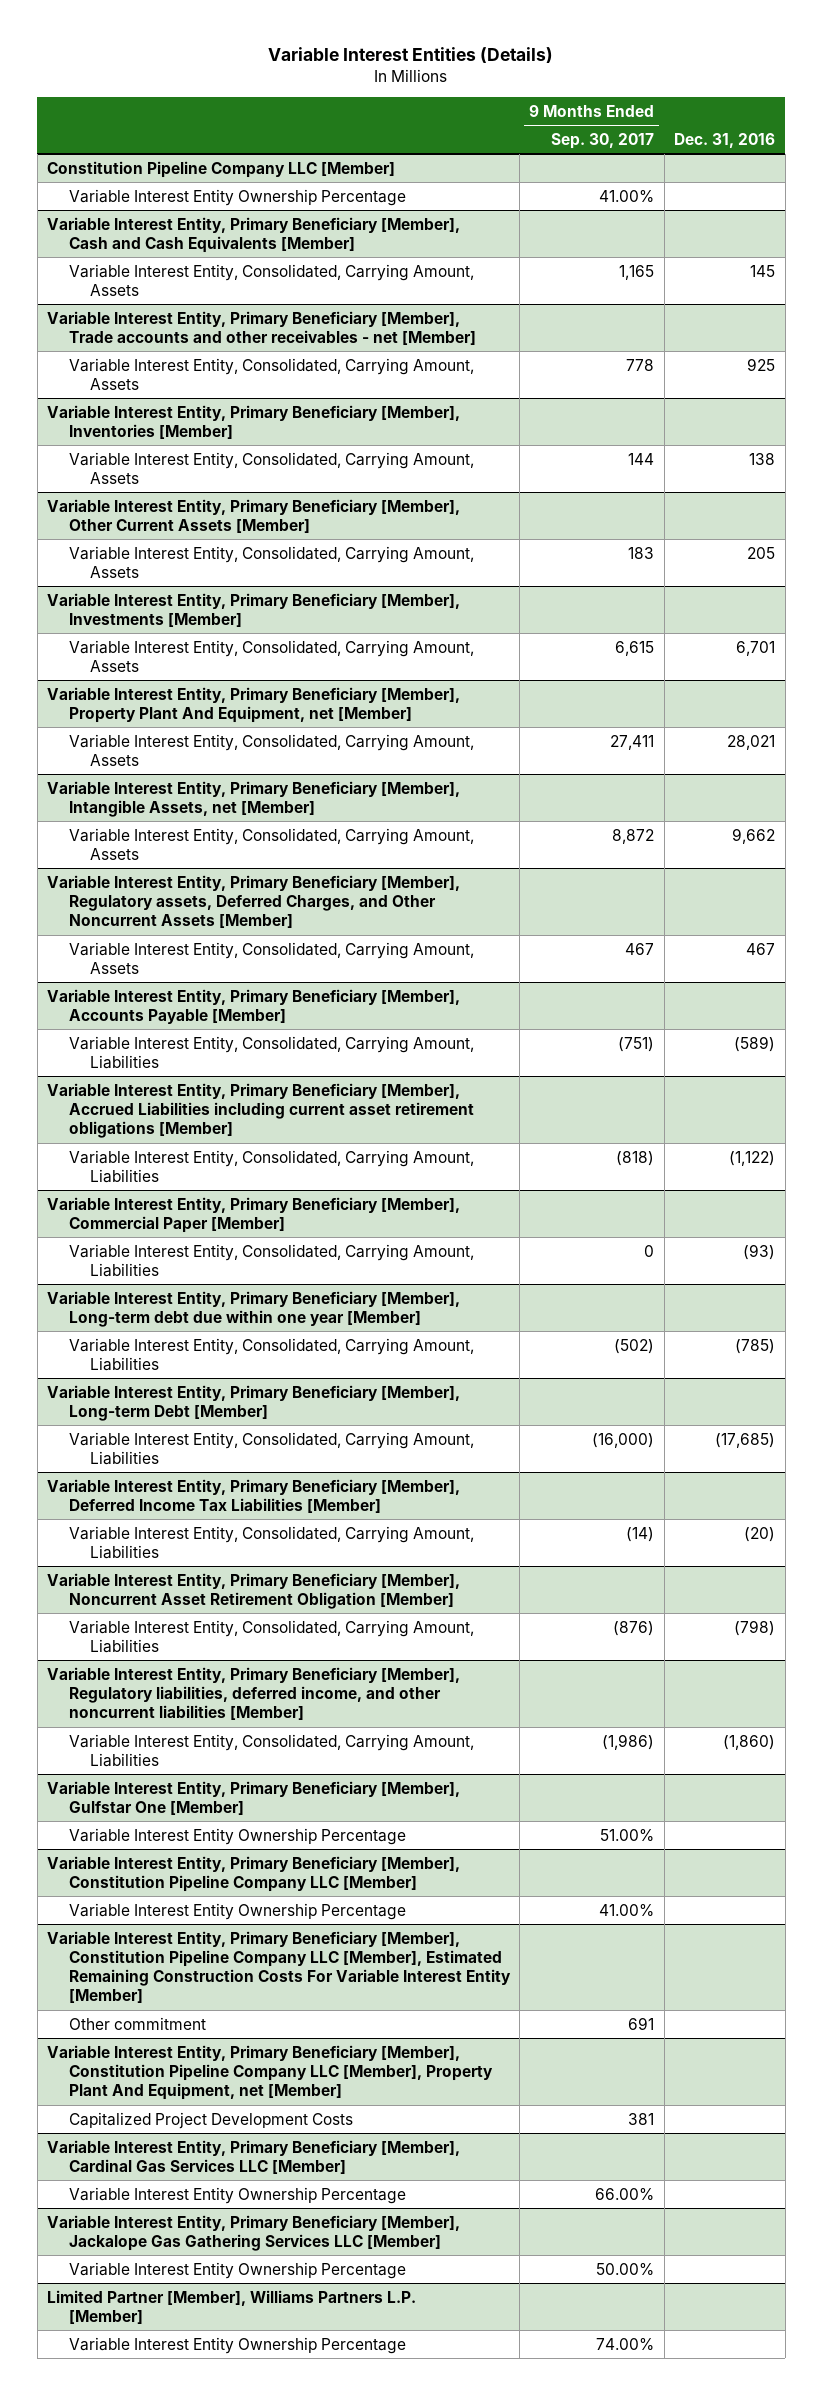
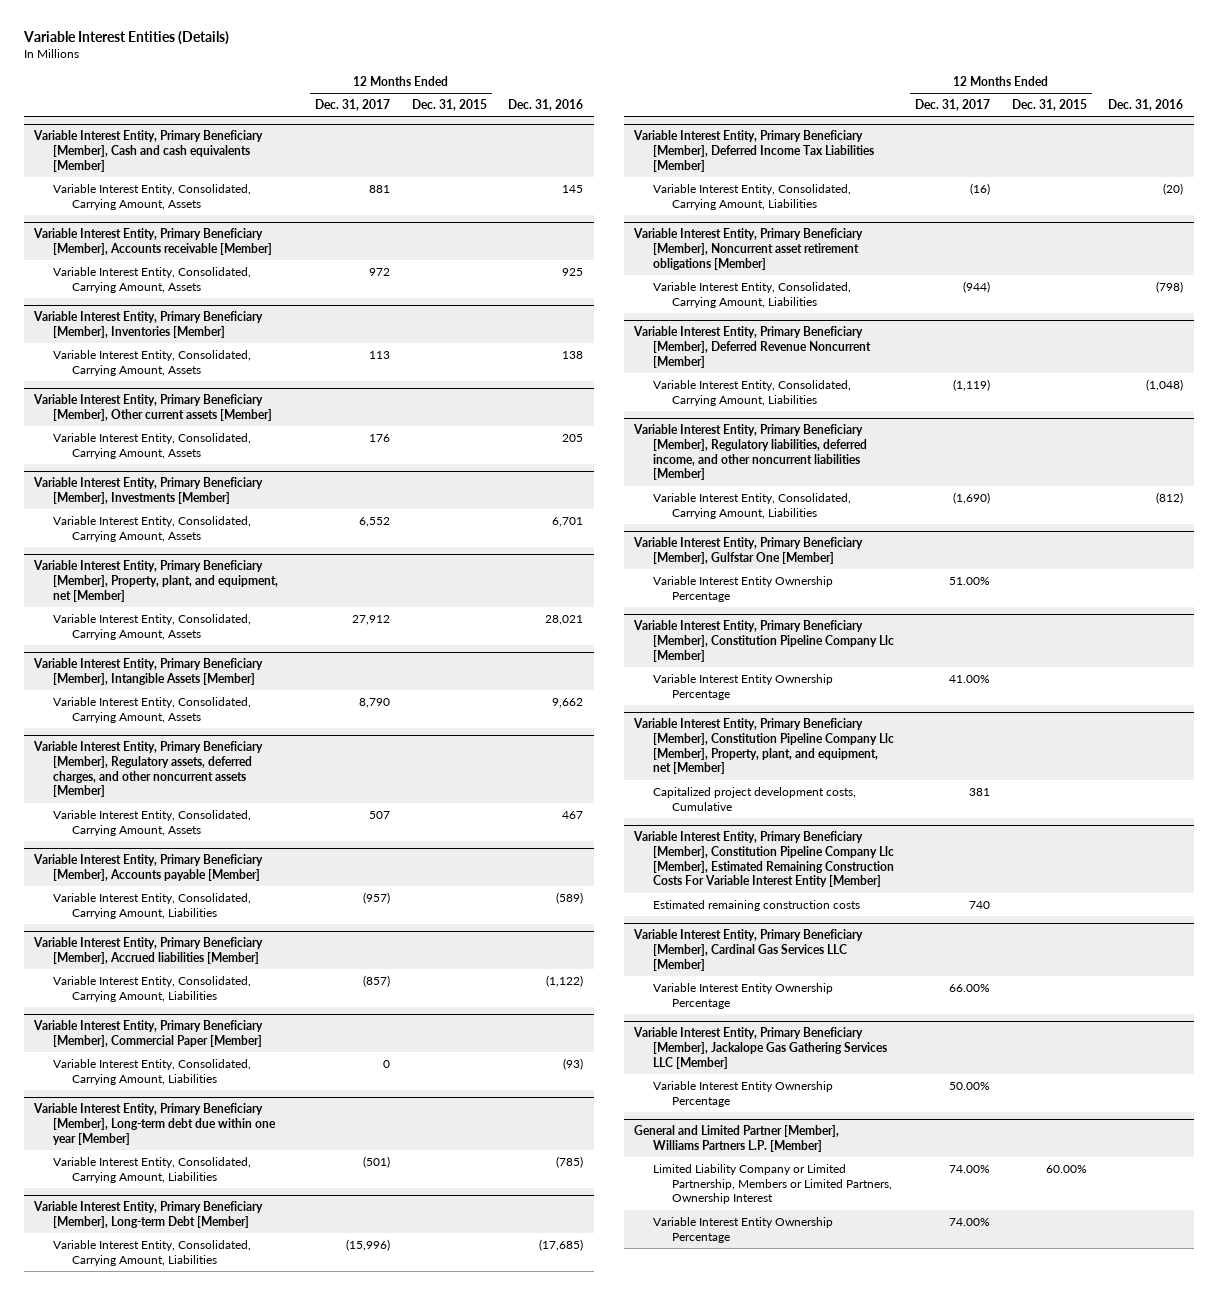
- | 9 Months Ended Sep. 30, 2017 | Dec. 31, 2016
+ | 12 Months Ended Dec. 31, 2017 | 12 Months Ended Dec. 31, 2015 | Dec. 31, 2016
- Constitution Pipeline Company LLC [Member]
- Variable Interest Entity Ownership Percentage | 41.00% |
- Variable Interest Entity, Primary Beneficiary [Member], Cash and Cash Equivalents [Member]
+ Variable Interest Entity, Primary Beneficiary [Member], Cash and cash equivalents [Member]
- Variable Interest Entity, Primary Beneficiary [Member], Trade accounts and other receivables - net [Member]
+ Variable Interest Entity, Primary Beneficiary [Member], Accounts receivable [Member]
- Variable Interest Entity, Primary Beneficiary [Member], Other Current Assets [Member]
+ Variable Interest Entity, Primary Beneficiary [Member], Other current assets [Member]
- Variable Interest Entity, Primary Beneficiary [Member], Property Plant And Equipment, net [Member]
+ Variable Interest Entity, Primary Beneficiary [Member], Property, plant, and equipment, net [Member]
- Variable Interest Entity, Primary Beneficiary [Member], Intangible Assets, net [Member]
+ Variable Interest Entity, Primary Beneficiary [Member], Intangible Assets [Member]
- Variable Interest Entity, Primary Beneficiary [Member], Regulatory assets, Deferred Charges, and Other Noncurrent Assets [Member]
+ Variable Interest Entity, Primary Beneficiary [Member], Regulatory assets, deferred charges, and other noncurrent assets [Member]
- Variable Interest Entity, Primary Beneficiary [Member], Accounts Payable [Member]
+ Variable Interest Entity, Primary Beneficiary [Member], Accounts payable [Member]
- Variable Interest Entity, Primary Beneficiary [Member], Accrued Liabilities including current asset retirement obligations [Member]
+ Variable Interest Entity, Primary Beneficiary [Member], Accrued liabilities [Member]
- Variable Interest Entity, Primary Beneficiary [Member], Noncurrent Asset Retirement Obligation [Member]
+ Variable Interest Entity, Primary Beneficiary [Member], Noncurrent asset retirement obligations [Member]
+ Variable Interest Entity, Primary Beneficiary [Member], Deferred Revenue Noncurrent [Member]
+ Variable Interest Entity, Consolidated, Carrying Amount, Liabilities | (1,119) | | (1,048)
@ Variable Interest Entity, Primary Beneficiary [Member], Regulatory liabilities, deferred income, and other noncurrent liabilities [Member]
- Variable Interest Entity, Consolidated, Carrying Amount, Liabilities | (1,986) | (1,860)
+ Variable Interest Entity, Consolidated, Carrying Amount, Liabilities | (1,690) | | (812)
- Variable Interest Entity, Primary Beneficiary [Member], Constitution Pipeline Company LLC [Member]
+ Variable Interest Entity, Primary Beneficiary [Member], Constitution Pipeline Company Llc [Member]
- Variable Interest Entity, Primary Beneficiary [Member], Constitution Pipeline Company LLC [Member], Estimated Remaining Construction Costs For Variable Interest Entity [Member]
- Other commitment | 691 |
- Variable Interest Entity, Primary Beneficiary [Member], Constitution Pipeline Company LLC [Member], Property Plant And Equipment, net [Member]
- Capitalized Project Development Costs | 381 |
+ Variable Interest Entity, Primary Beneficiary [Member], Constitution Pipeline Company Llc [Member], Property, plant, and equipment, net [Member]
+ Capitalized project development costs, Cumulative | 381 | |
+ Variable Interest Entity, Primary Beneficiary [Member], Constitution Pipeline Company Llc [Member], Estimated Remaining Construction Costs For Variable Interest Entity [Member]
+ Estimated remaining construction costs | 740 | |
- Limited Partner [Member], Williams Partners L.P. [Member]
+ General and Limited Partner [Member], Williams Partners L.P. [Member]
+ Limited Liability Company or Limited Partnership, Members or Limited Partners, Ownership Interest | 74.00% | 60.00% |

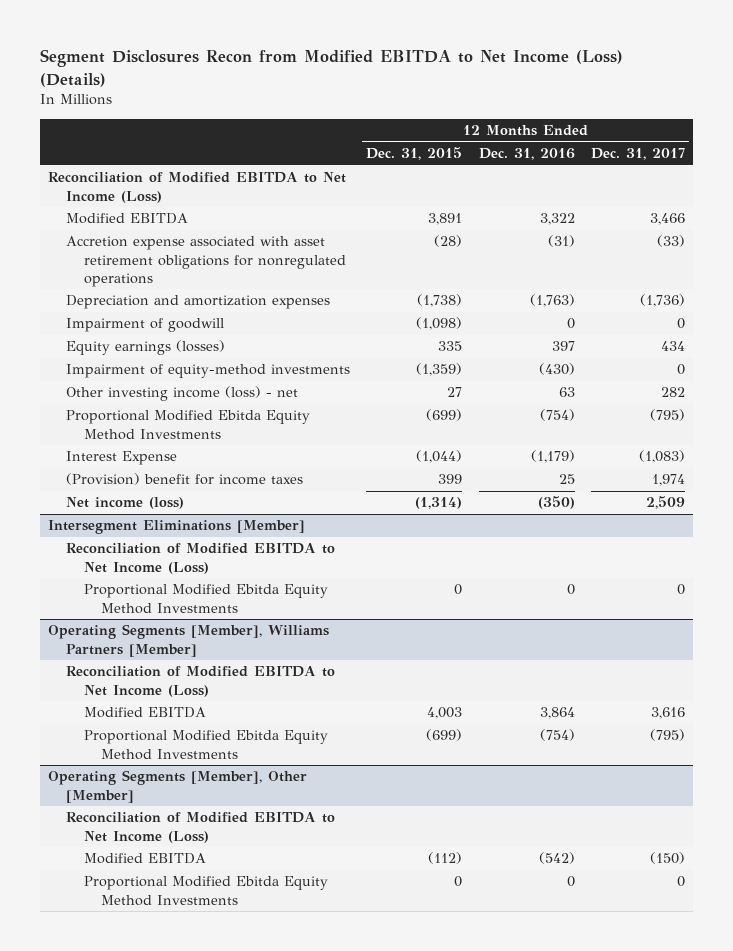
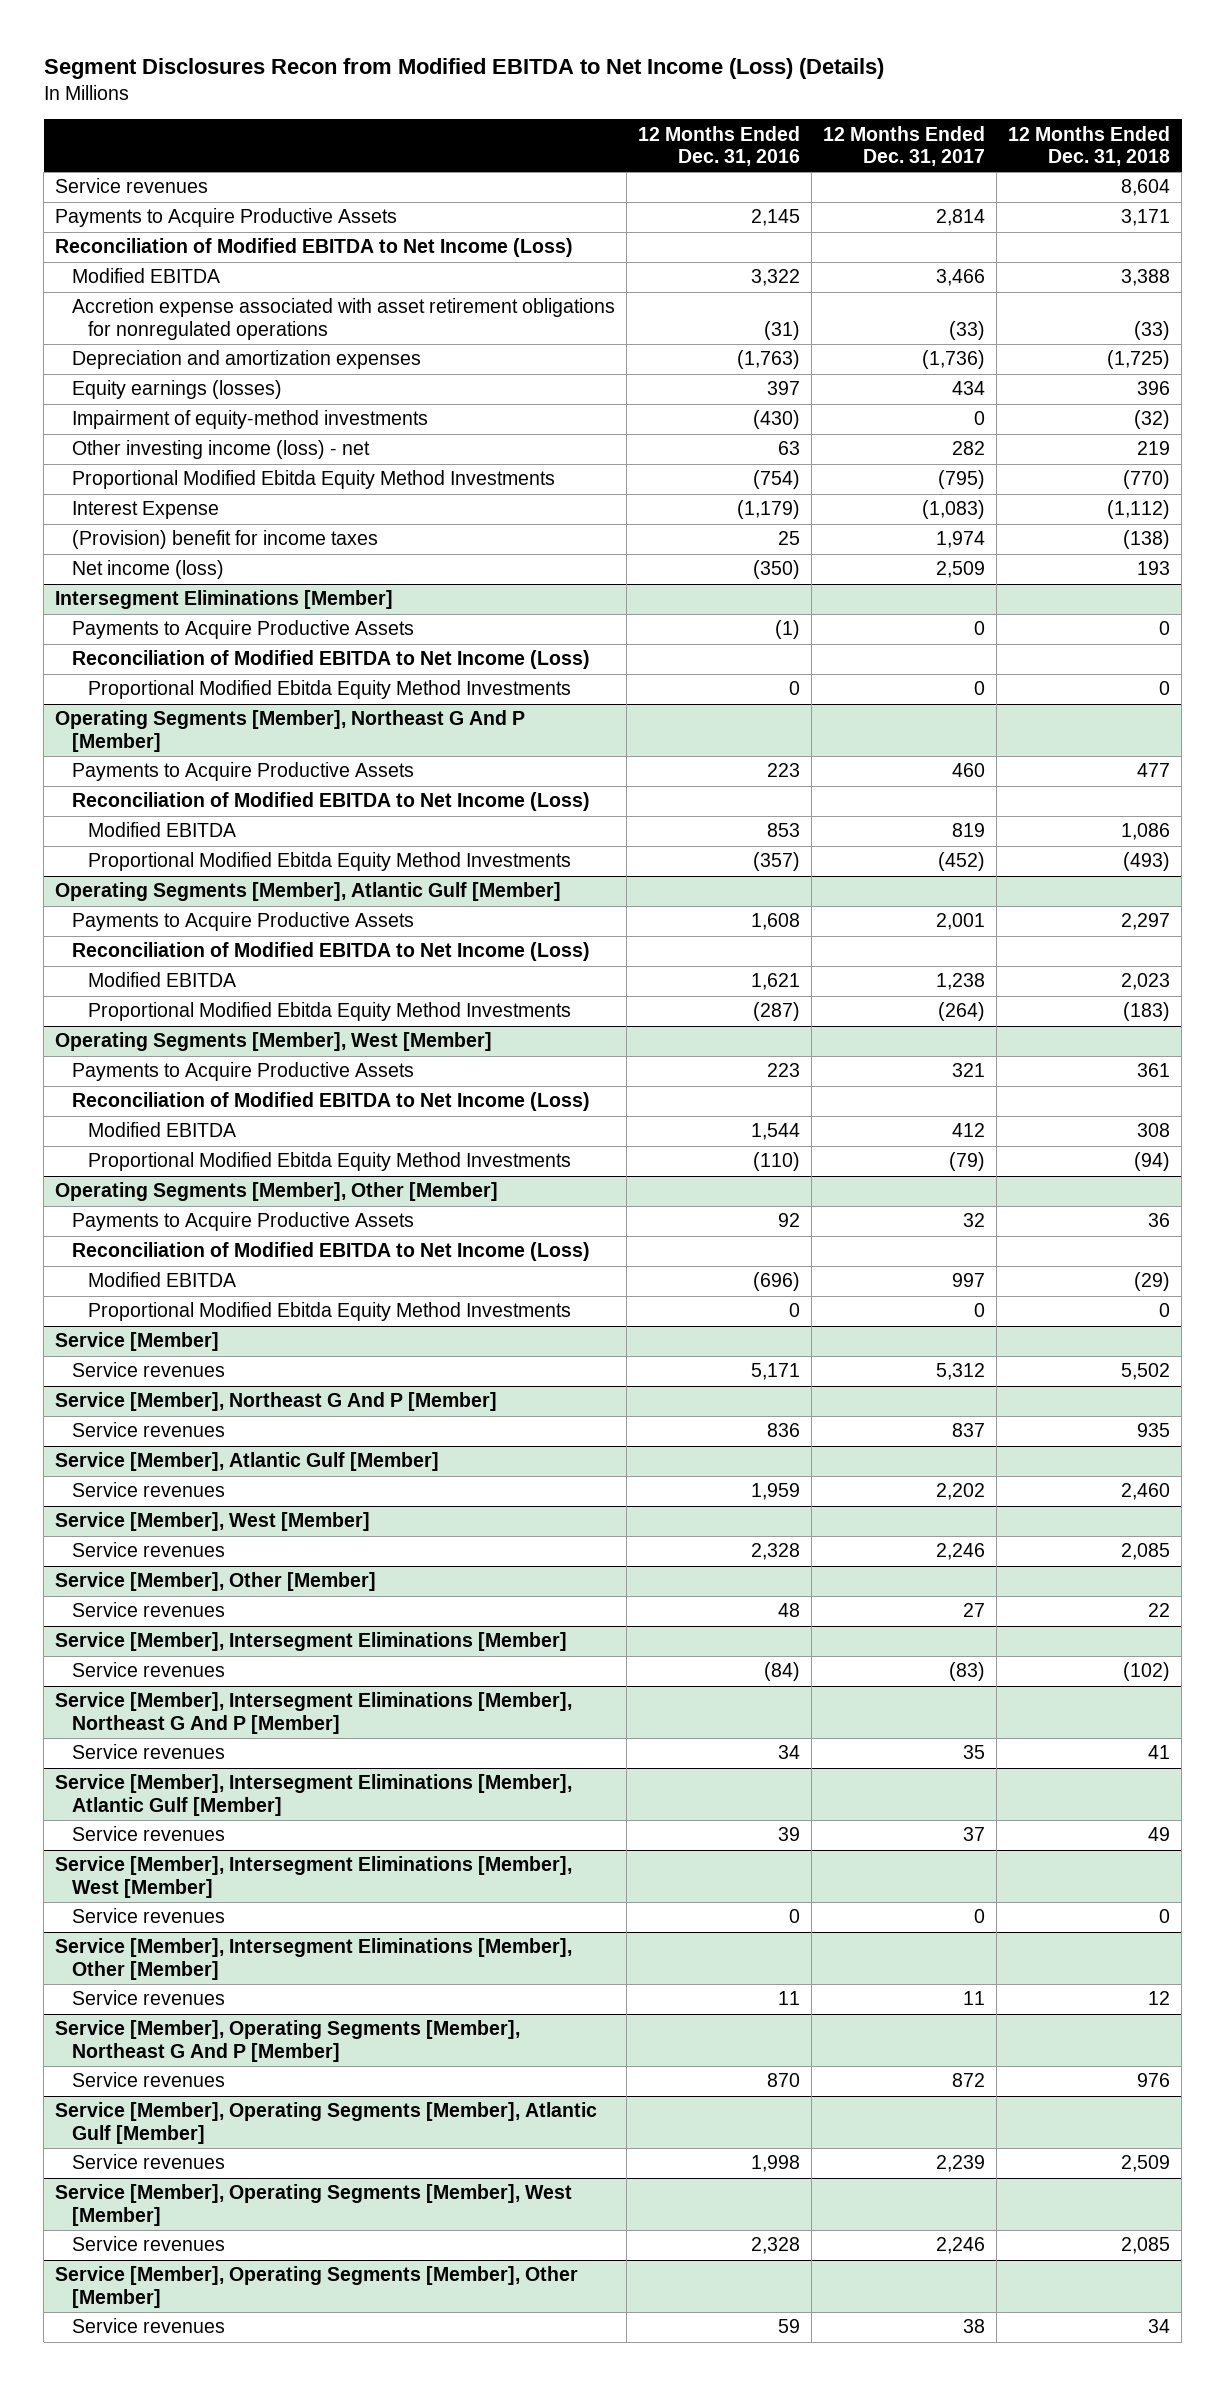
- | 12 Months Ended Dec. 31, 2015 | 12 Months Ended Dec. 31, 2016 | 12 Months Ended Dec. 31, 2017
+ | 12 Months Ended Dec. 31, 2016 | 12 Months Ended Dec. 31, 2017 | 12 Months Ended Dec. 31, 2018
+ Service revenues | | | 8,604
+ Payments to Acquire Productive Assets | 2,145 | 2,814 | 3,171
- Impairment of goodwill | (1,098) | 0 | 0
@ Intersegment Eliminations [Member]
+ Payments to Acquire Productive Assets | (1) | 0 | 0
- Operating Segments [Member], Williams Partners [Member]
+ Operating Segments [Member], Northeast G And P [Member]
+ Payments to Acquire Productive Assets | 223 | 460 | 477
- Modified EBITDA | 4,003 | 3,864 | 3,616
- Proportional Modified Ebitda Equity Method Investments | (699) | (754) | (795)
+ Modified EBITDA | 853 | 819 | 1,086
+ Proportional Modified Ebitda Equity Method Investments | (357) | (452) | (493)
+ Operating Segments [Member], Atlantic Gulf [Member]
+ Payments to Acquire Productive Assets | 1,608 | 2,001 | 2,297
+ Reconciliation of Modified EBITDA to Net Income (Loss)
+ Modified EBITDA | 1,621 | 1,238 | 2,023
+ Proportional Modified Ebitda Equity Method Investments | (287) | (264) | (183)
+ Operating Segments [Member], West [Member]
+ Payments to Acquire Productive Assets | 223 | 321 | 361
+ Reconciliation of Modified EBITDA to Net Income (Loss)
+ Modified EBITDA | 1,544 | 412 | 308
+ Proportional Modified Ebitda Equity Method Investments | (110) | (79) | (94)
@ Operating Segments [Member], Other [Member]
+ Payments to Acquire Productive Assets | 92 | 32 | 36
- Modified EBITDA | (112) | (542) | (150)
+ Modified EBITDA | (696) | 997 | (29)
+ Service [Member]
+ Service revenues | 5,171 | 5,312 | 5,502
+ Service [Member], Northeast G And P [Member]
+ Service revenues | 836 | 837 | 935
+ Service [Member], Atlantic Gulf [Member]
+ Service revenues | 1,959 | 2,202 | 2,460
+ Service [Member], West [Member]
+ Service revenues | 2,328 | 2,246 | 2,085
+ Service [Member], Other [Member]
+ Service revenues | 48 | 27 | 22
+ Service [Member], Intersegment Eliminations [Member]
+ Service revenues | (84) | (83) | (102)
+ Service [Member], Intersegment Eliminations [Member], Northeast G And P [Member]
+ Service revenues | 34 | 35 | 41
+ Service [Member], Intersegment Eliminations [Member], Atlantic Gulf [Member]
+ Service revenues | 39 | 37 | 49
+ Service [Member], Intersegment Eliminations [Member], West [Member]
+ Service revenues | 0 | 0 | 0
+ Service [Member], Intersegment Eliminations [Member], Other [Member]
+ Service revenues | 11 | 11 | 12
+ Service [Member], Operating Segments [Member], Northeast G And P [Member]
+ Service revenues | 870 | 872 | 976
+ Service [Member], Operating Segments [Member], Atlantic Gulf [Member]
+ Service revenues | 1,998 | 2,239 | 2,509
+ Service [Member], Operating Segments [Member], West [Member]
+ Service revenues | 2,328 | 2,246 | 2,085
+ Service [Member], Operating Segments [Member], Other [Member]
+ Service revenues | 59 | 38 | 34

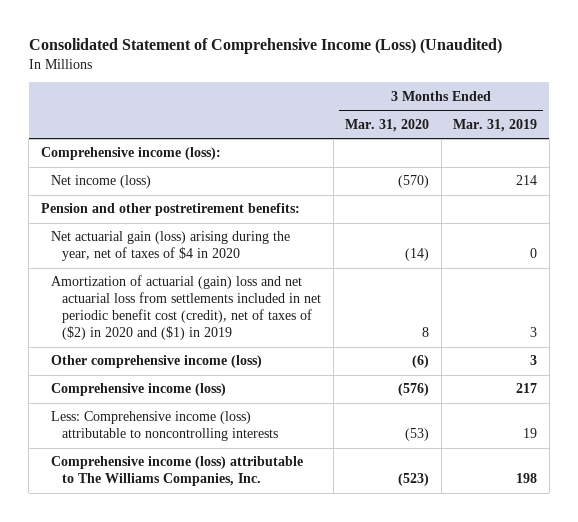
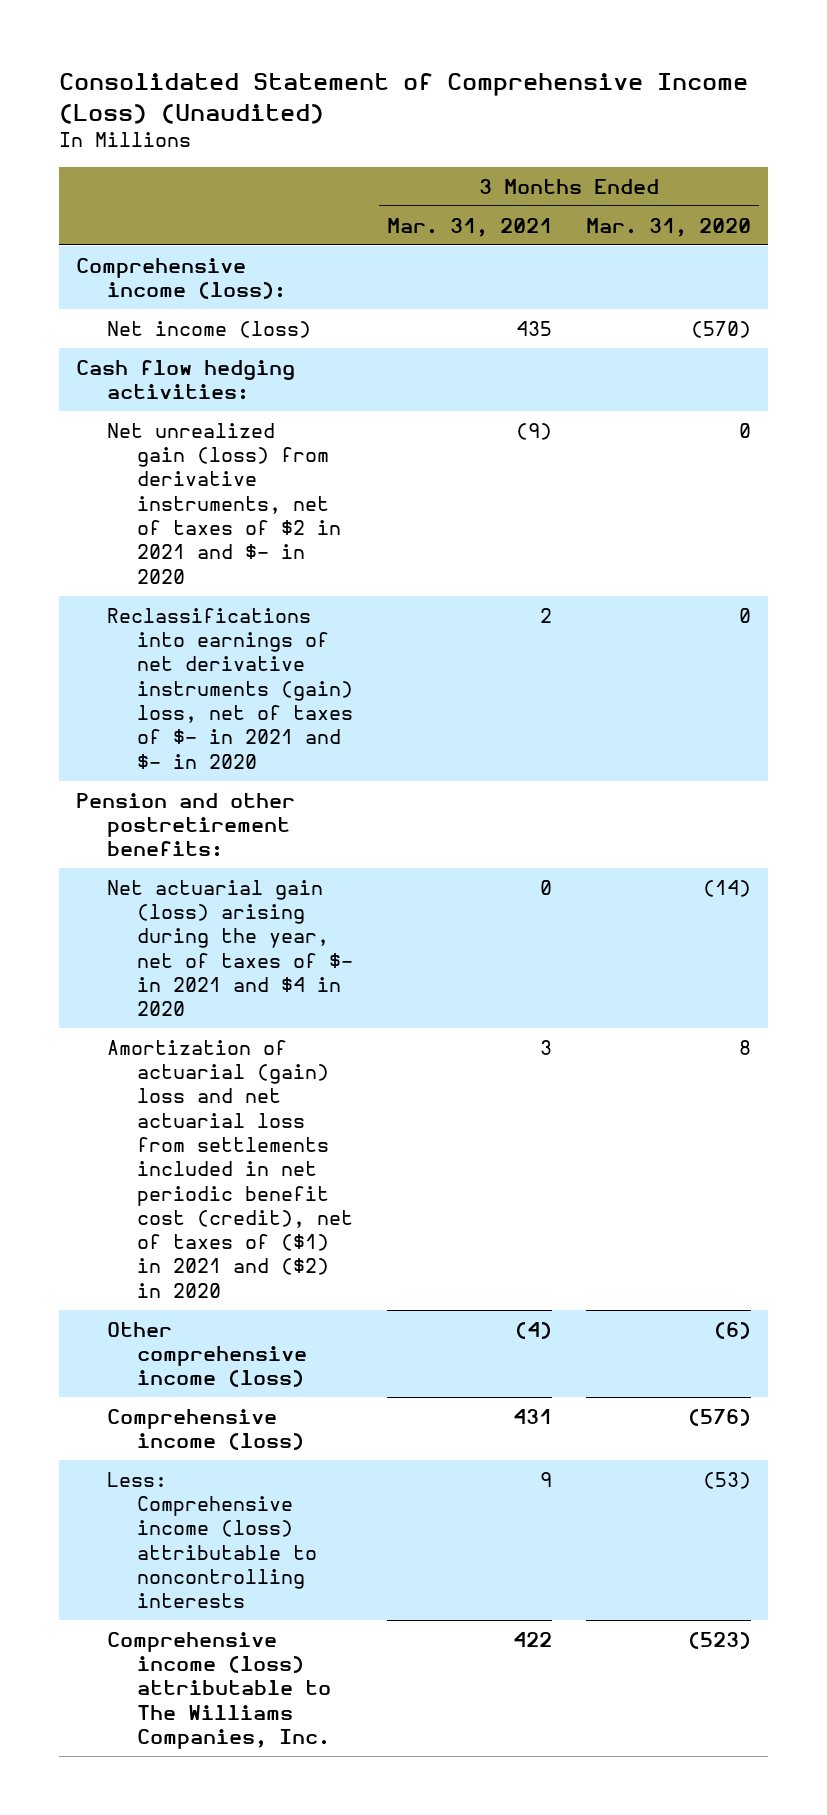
- | 3 Months Ended Mar. 31, 2020 | 3 Months Ended Mar. 31, 2019
+ | 3 Months Ended Mar. 31, 2021 | 3 Months Ended Mar. 31, 2020
+ Cash flow hedging activities:
+ Net unrealized gain (loss) from derivative instruments, net of taxes of $2 in 2021 and $- in 2020 | (9) | 0
+ Reclassifications into earnings of net derivative instruments (gain) loss, net of taxes of $- in 2021 and $- in 2020 | 2 | 0
- Net actuarial gain (loss) arising during the year, net of taxes of $4 in 2020 | (14) | 0
- Amortization of actuarial (gain) loss and net actuarial loss from settlements included in net periodic benefit cost (credit), net of taxes of ($2) in 2020 and ($1) in 2019 | 8 | 3
+ Net actuarial gain (loss) arising during the year, net of taxes of $- in 2021 and $4 in 2020 | 0 | (14)
+ Amortization of actuarial (gain) loss and net actuarial loss from settlements included in net periodic benefit cost (credit), net of taxes of ($1) in 2021 and ($2) in 2020 | 3 | 8

